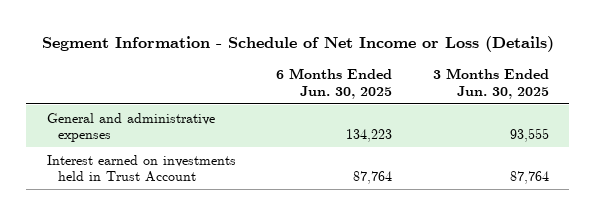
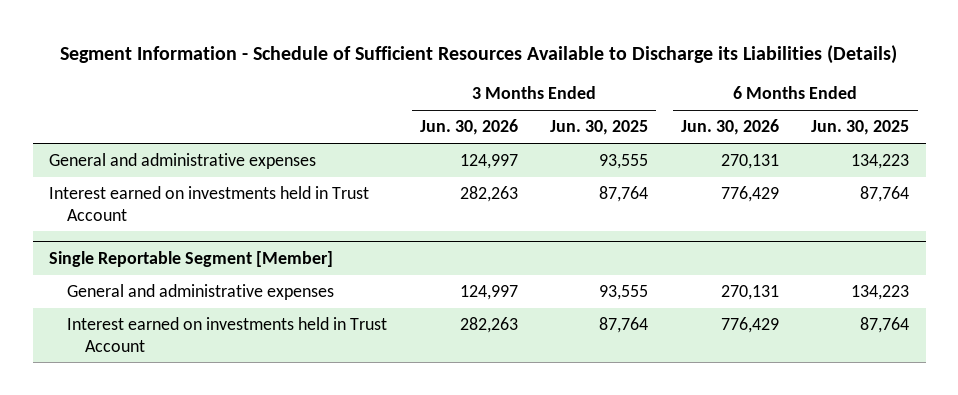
- Segment Information - Schedule of Net Income or Loss (Details)
+ Segment Information - Schedule of Sufficient Resources Available to Discharge its Liabilities (Details)
- | 6 Months Ended Jun. 30, 2025 | 3 Months Ended Jun. 30, 2025
+ | 3 Months Ended Jun. 30, 2026 | 3 Months Ended Jun. 30, 2025 | 6 Months Ended Jun. 30, 2026 | 6 Months Ended Jun. 30, 2025
+ Single Reportable Segment [Member]
+ General and administrative expenses | 124,997 | 93,555 | 270,131 | 134,223
+ Interest earned on investments held in Trust Account | 282,263 | 87,764 | 776,429 | 87,764

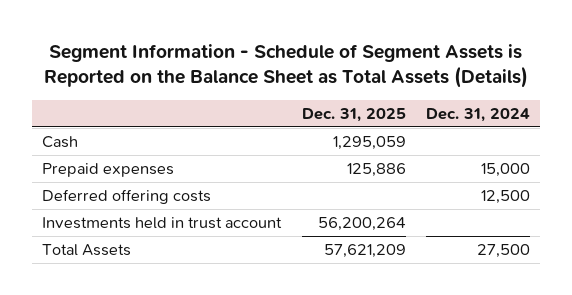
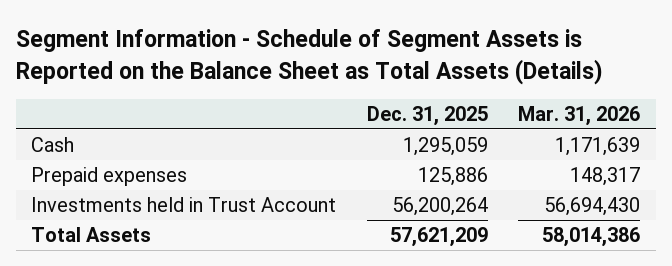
- | Dec. 31, 2025 | Dec. 31, 2024
+ | Dec. 31, 2025 | Mar. 31, 2026
- Deferred offering costs | | 12,500
- Investments held in trust account | 56,200,264 |
+ Investments held in Trust Account | 56,200,264 | 56,694,430

